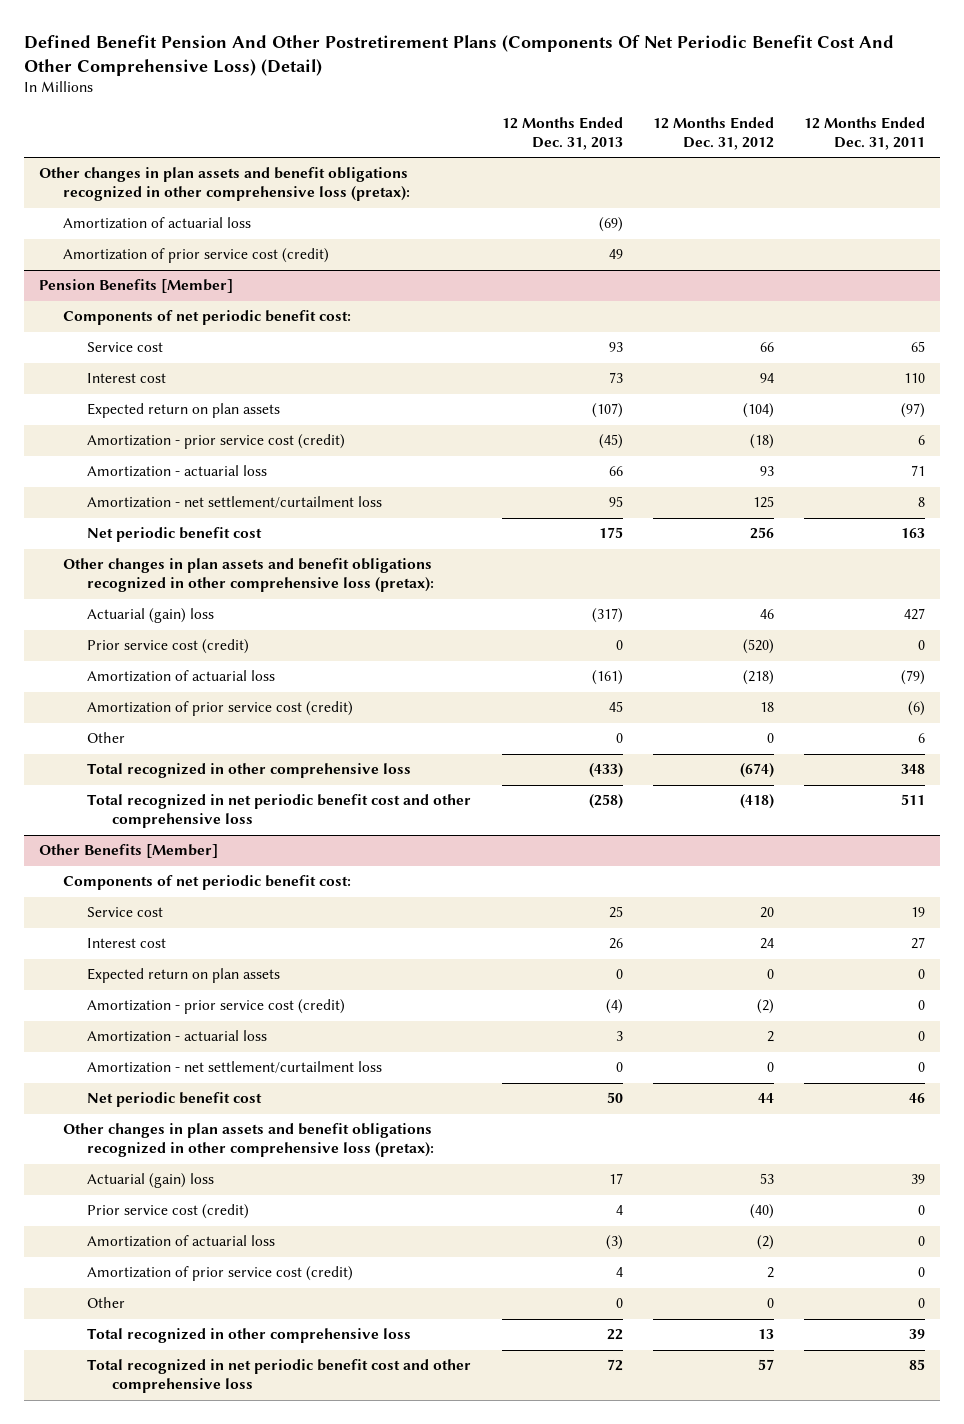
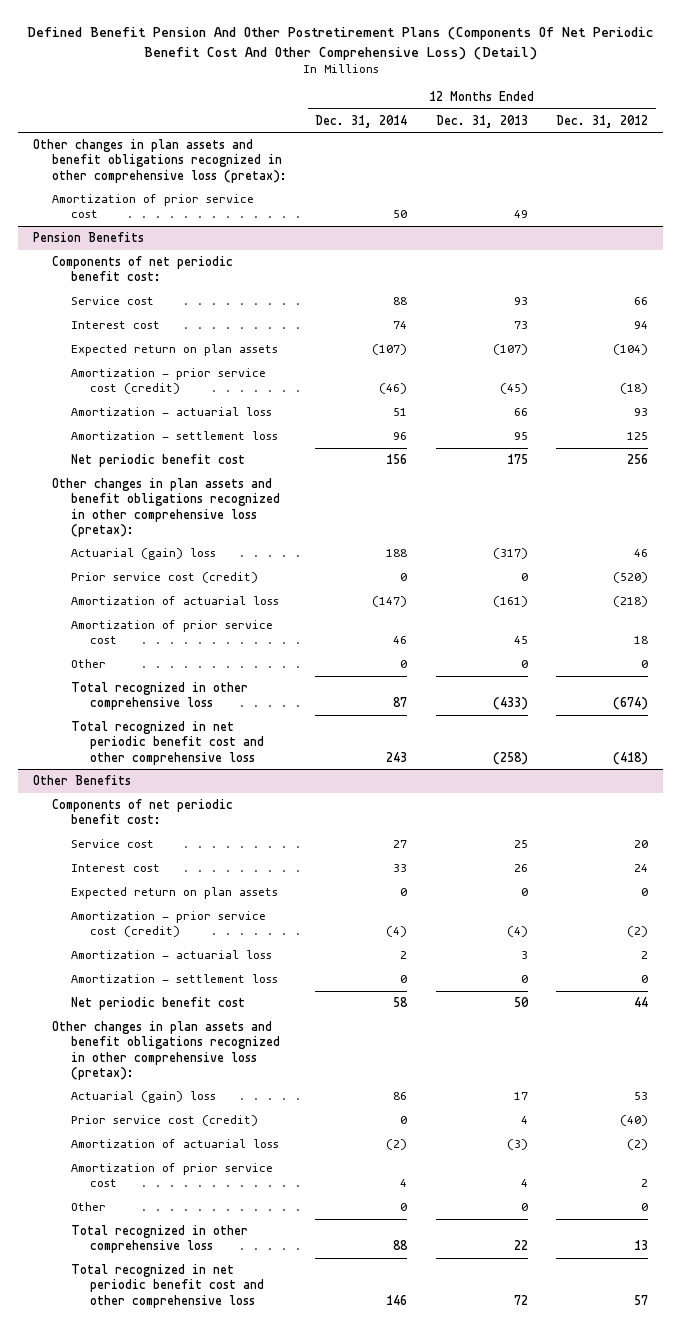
- | 12 Months Ended Dec. 31, 2013 | 12 Months Ended Dec. 31, 2012 | 12 Months Ended Dec. 31, 2011
+ | 12 Months Ended Dec. 31, 2014 | 12 Months Ended Dec. 31, 2013 | 12 Months Ended Dec. 31, 2012
- Amortization of actuarial loss | (69) | |
- Amortization of prior service cost (credit) | 49 | |
- Pension Benefits [Member]
+ Amortization of prior service cost | 50 | 49 |
+ Pension Benefits
- Amortization - net settlement/curtailment loss | 95 | 125 | 8
+ Amortization - settlement loss | 96 | 95 | 125
- Amortization of prior service cost (credit) | 45 | 18 | (6)
+ Amortization of prior service cost | 46 | 45 | 18
- Other Benefits [Member]
+ Other Benefits
- Amortization - net settlement/curtailment loss | 0 | 0 | 0
+ Amortization - settlement loss | 0 | 0 | 0
- Amortization of prior service cost (credit) | 4 | 2 | 0
+ Amortization of prior service cost | 4 | 4 | 2

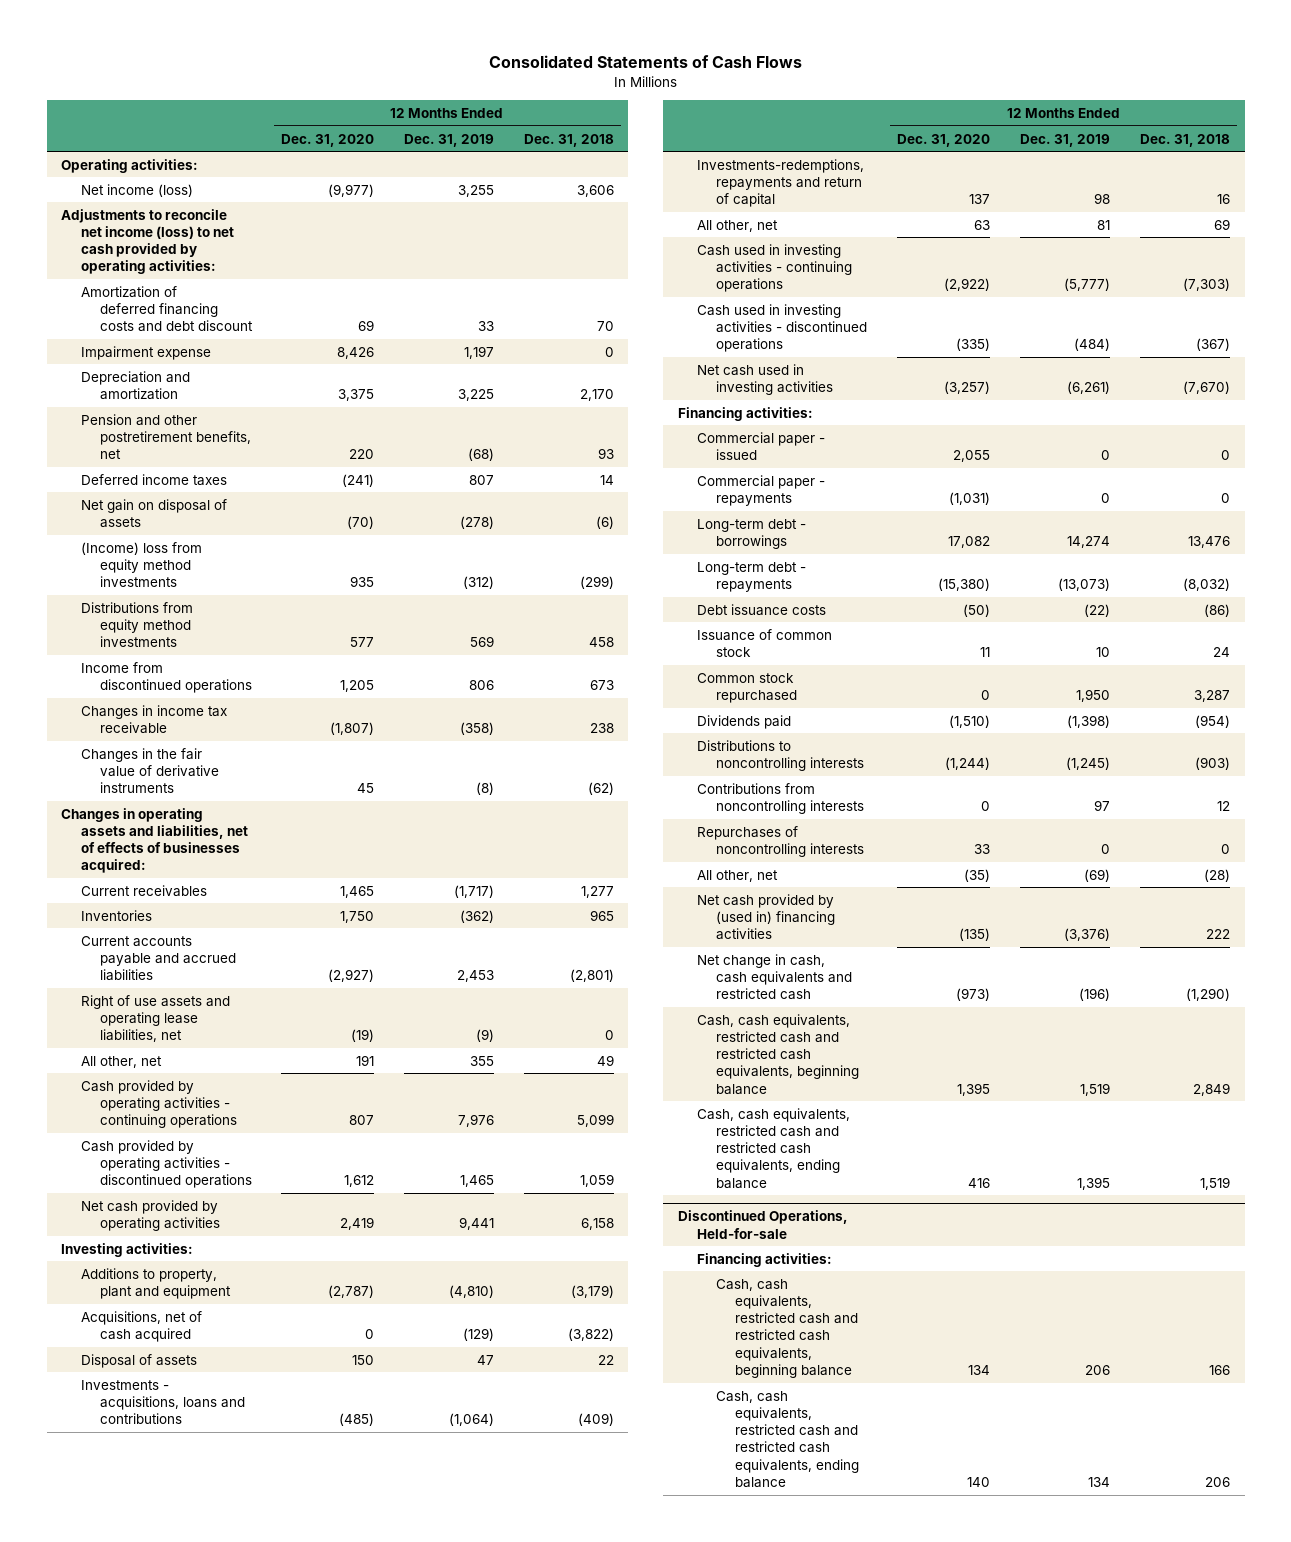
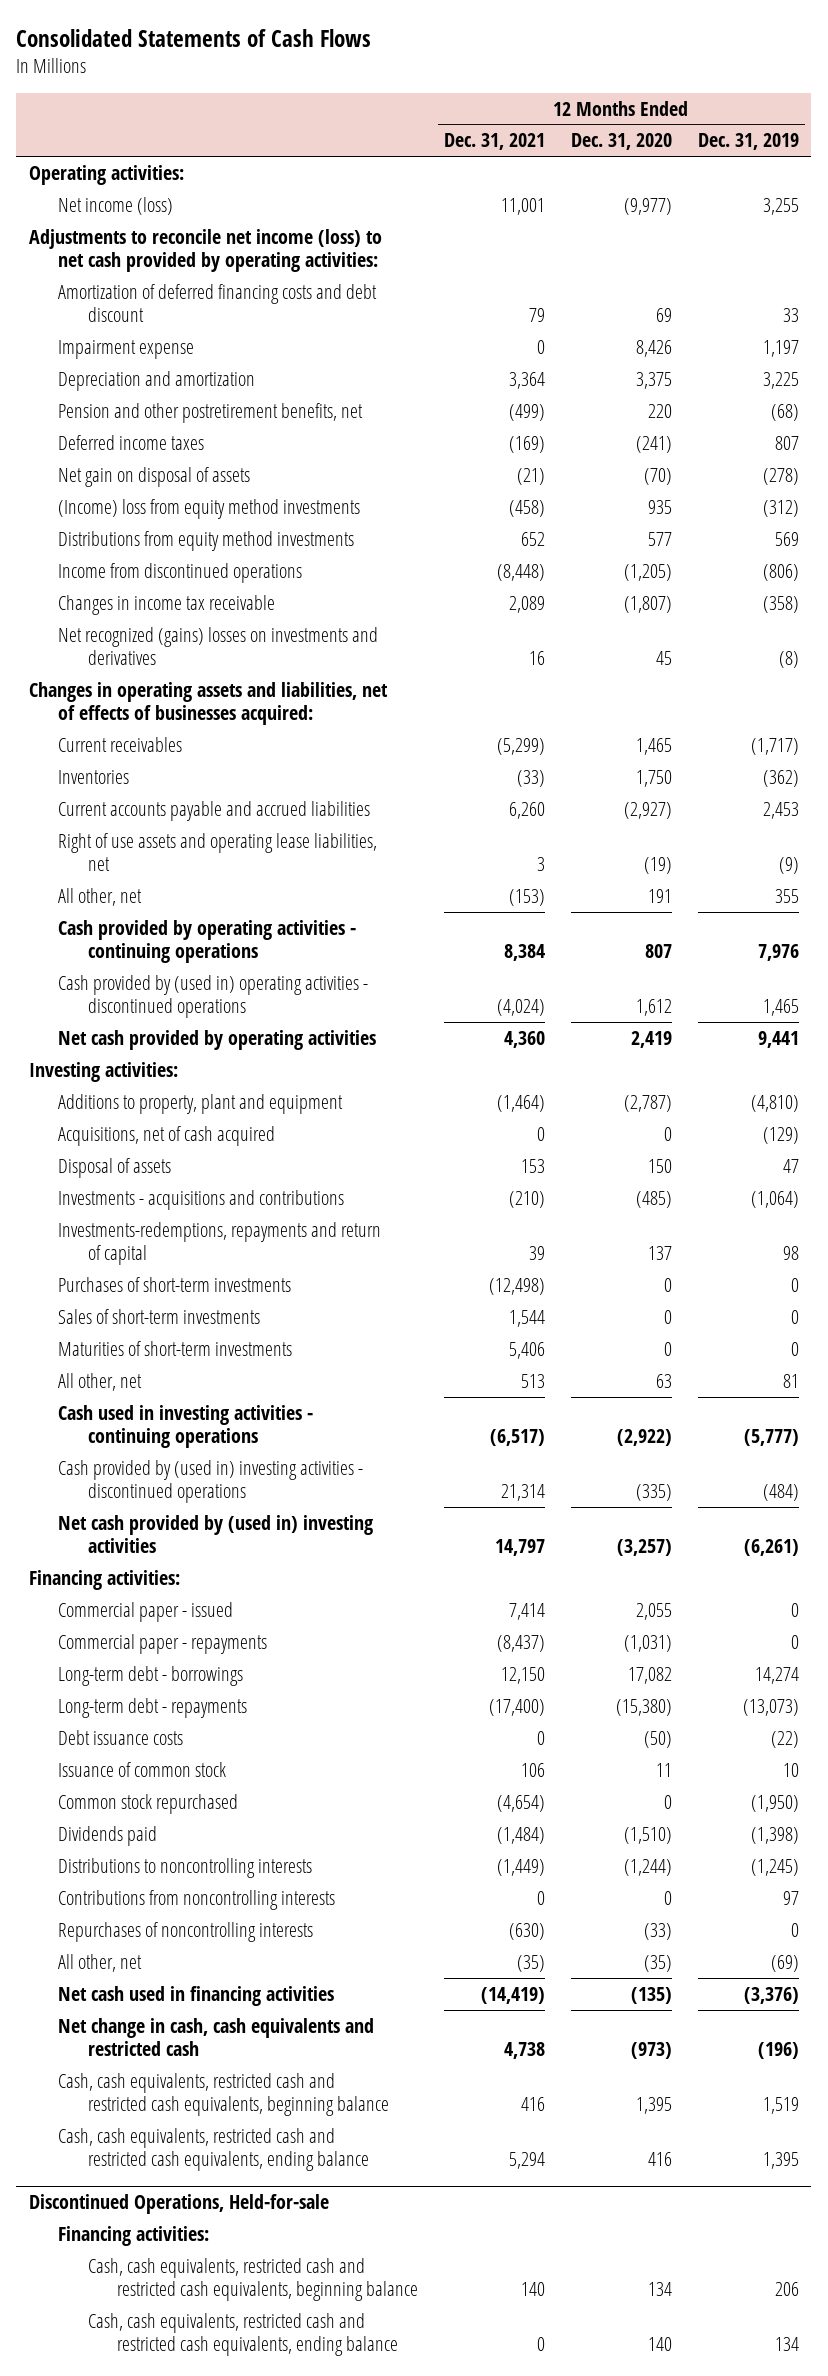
- | 12 Months Ended Dec. 31, 2020 | 12 Months Ended Dec. 31, 2019 | 12 Months Ended Dec. 31, 2018
+ | 12 Months Ended Dec. 31, 2021 | 12 Months Ended Dec. 31, 2020 | 12 Months Ended Dec. 31, 2019
- Income from discontinued operations | 1,205 | 806 | 673
+ Income from discontinued operations | (8,448) | (1,205) | (806)
- Changes in the fair value of derivative instruments | 45 | (8) | (62)
+ Net recognized (gains) losses on investments and derivatives | 16 | 45 | (8)
- Cash provided by operating activities - discontinued operations | 1,612 | 1,465 | 1,059
+ Cash provided by (used in) operating activities - discontinued operations | (4,024) | 1,612 | 1,465
- Investments - acquisitions, loans and contributions | (485) | (1,064) | (409)
+ Investments - acquisitions and contributions | (210) | (485) | (1,064)
+ Purchases of short-term investments | (12,498) | 0 | 0
+ Sales of short-term investments | 1,544 | 0 | 0
+ Maturities of short-term investments | 5,406 | 0 | 0
- Cash used in investing activities - discontinued operations | (335) | (484) | (367)
- Net cash used in investing activities | (3,257) | (6,261) | (7,670)
+ Cash provided by (used in) investing activities - discontinued operations | 21,314 | (335) | (484)
+ Net cash provided by (used in) investing activities | 14,797 | (3,257) | (6,261)
- Common stock repurchased | 0 | 1,950 | 3,287
+ Common stock repurchased | (4,654) | 0 | (1,950)
- Repurchases of noncontrolling interests | 33 | 0 | 0
+ Repurchases of noncontrolling interests | (630) | (33) | 0
- Net cash provided by (used in) financing activities | (135) | (3,376) | 222
+ Net cash used in financing activities | (14,419) | (135) | (3,376)

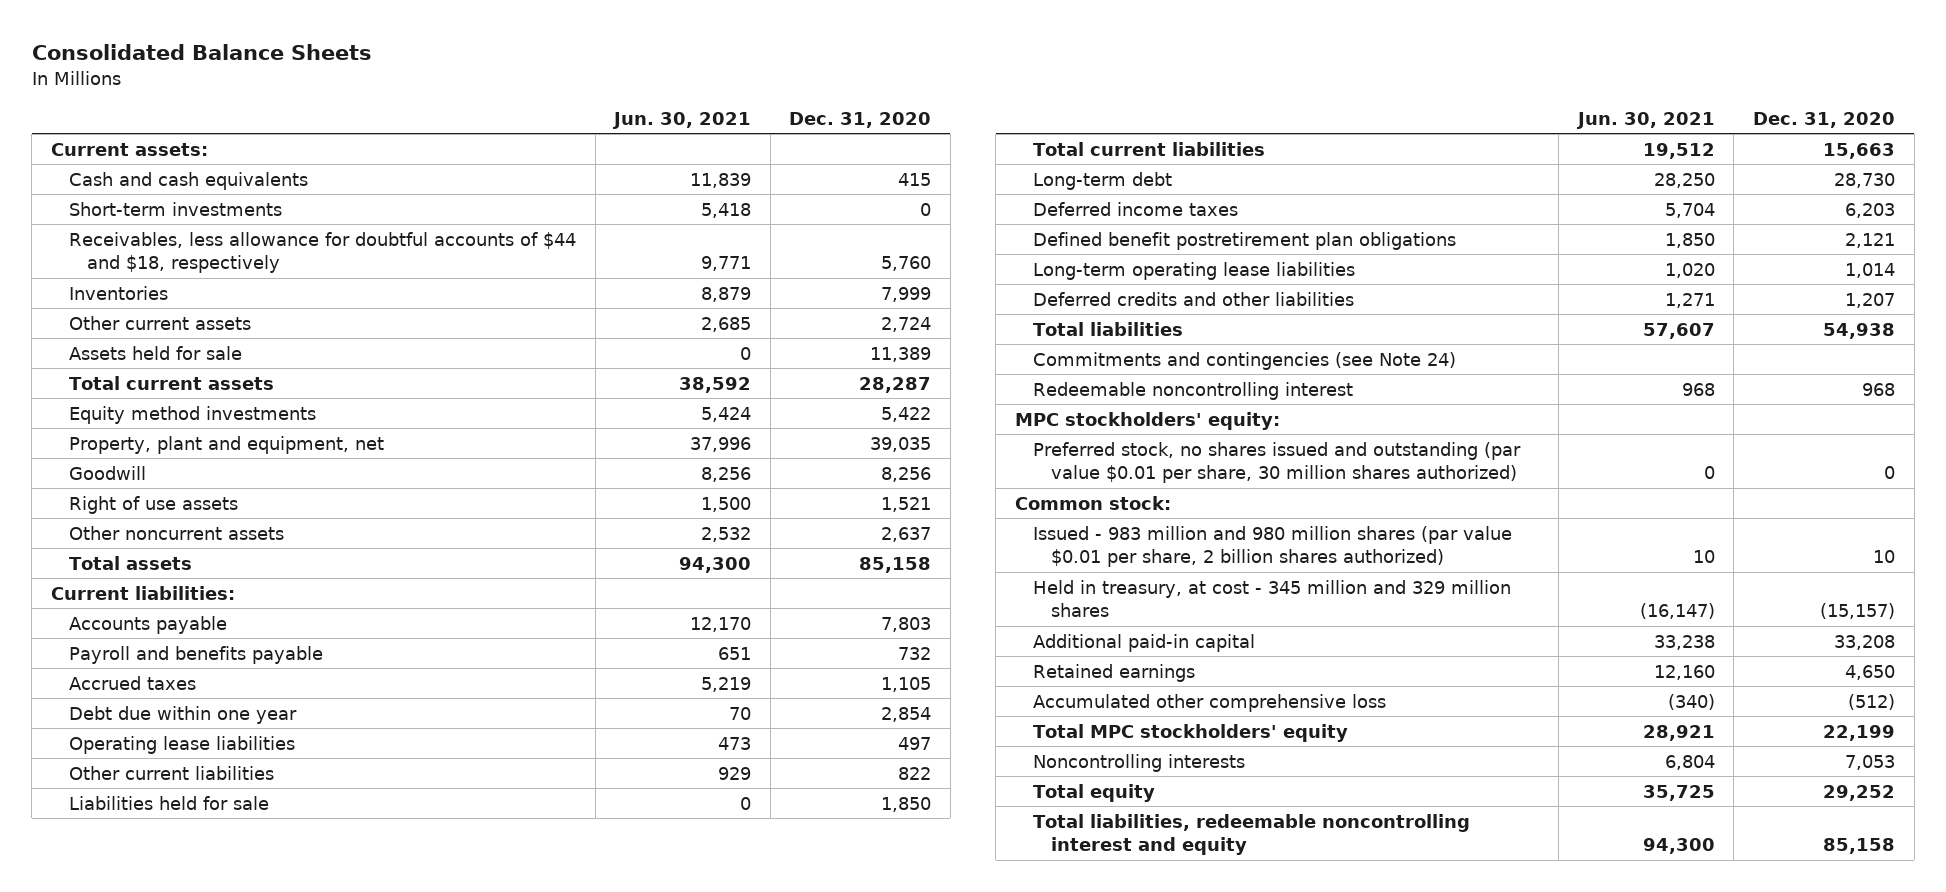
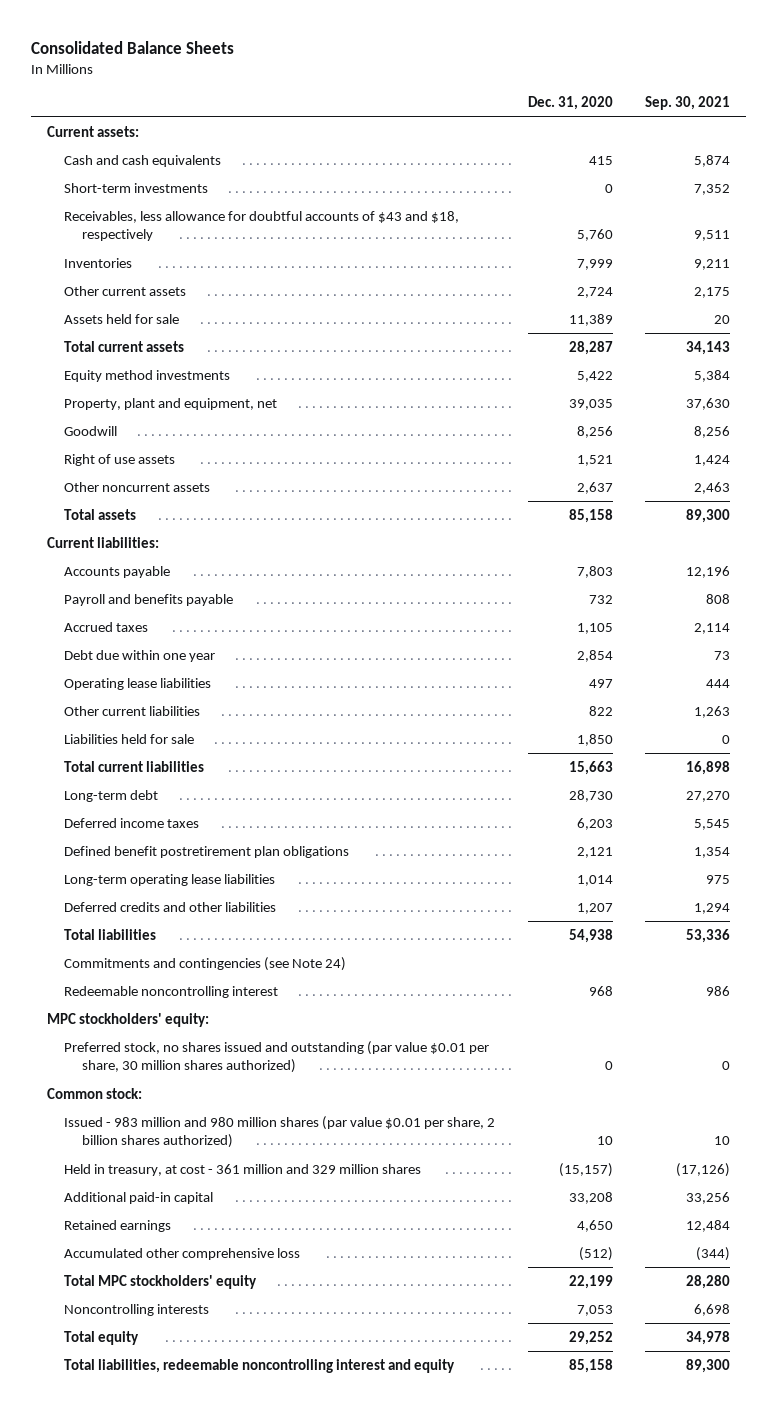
- | Jun. 30, 2021 | Dec. 31, 2020
+ | Dec. 31, 2020 | Sep. 30, 2021
- Receivables, less allowance for doubtful accounts of $44 and $18, respectively | 9,771 | 5,760
+ Receivables, less allowance for doubtful accounts of $43 and $18, respectively | 5,760 | 9,511
- Held in treasury, at cost - 345 million and 329 million shares | (16,147) | (15,157)
+ Held in treasury, at cost - 361 million and 329 million shares | (15,157) | (17,126)

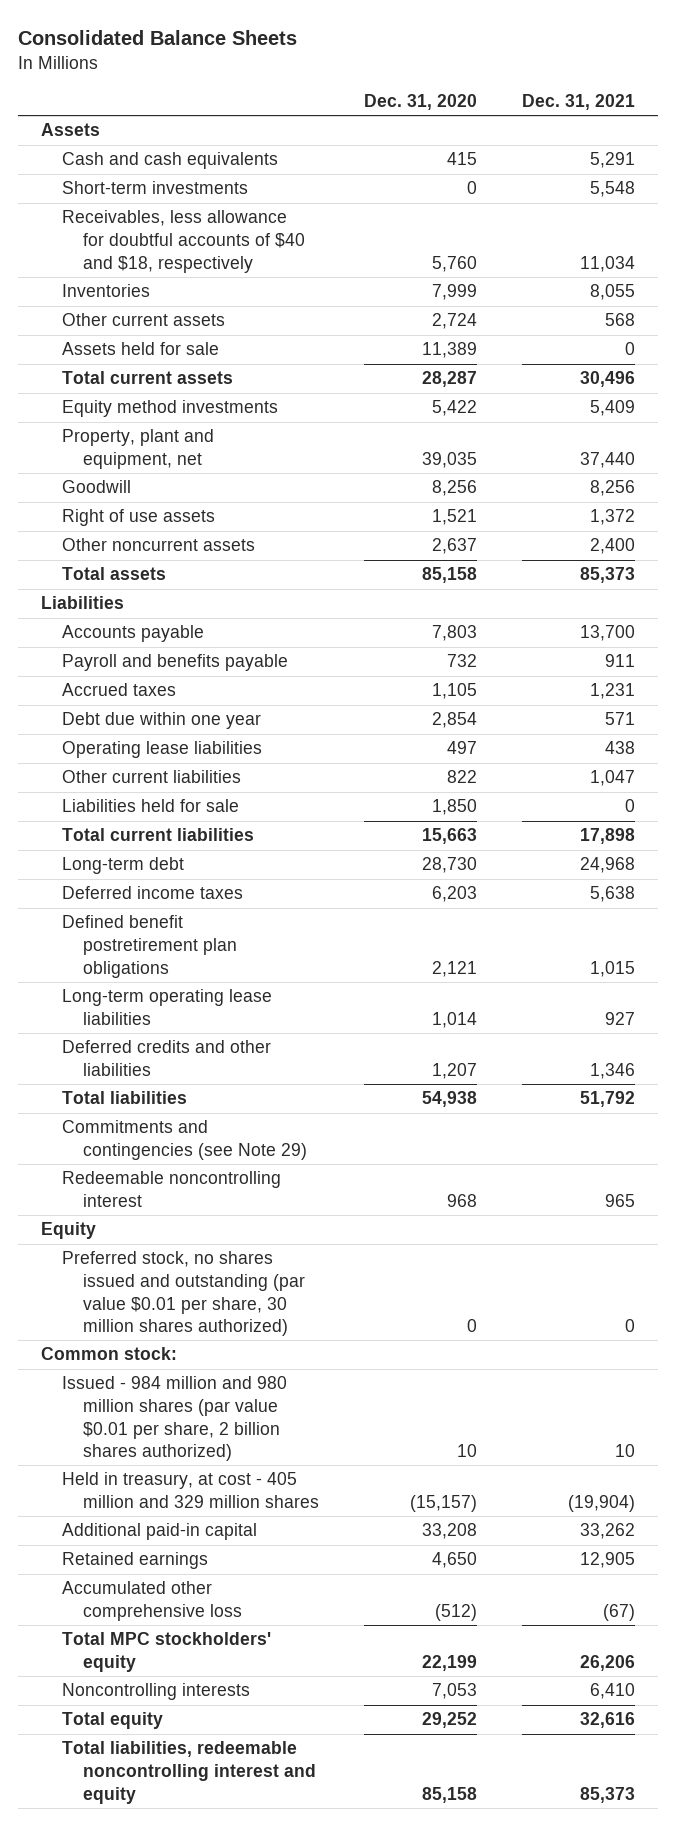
- | Dec. 31, 2020 | Sep. 30, 2021
+ | Dec. 31, 2020 | Dec. 31, 2021
- Current assets:
+ Assets
- Receivables, less allowance for doubtful accounts of $43 and $18, respectively | 5,760 | 9,511
+ Receivables, less allowance for doubtful accounts of $40 and $18, respectively | 5,760 | 11,034
- Current liabilities:
+ Liabilities
- Commitments and contingencies (see Note 24)
+ Commitments and contingencies (see Note 29)
- MPC stockholders' equity:
+ Equity
- Issued - 983 million and 980 million shares (par value $0.01 per share, 2 billion shares authorized) | 10 | 10
- Held in treasury, at cost - 361 million and 329 million shares | (15,157) | (17,126)
+ Issued - 984 million and 980 million shares (par value $0.01 per share, 2 billion shares authorized) | 10 | 10
+ Held in treasury, at cost - 405 million and 329 million shares | (15,157) | (19,904)

